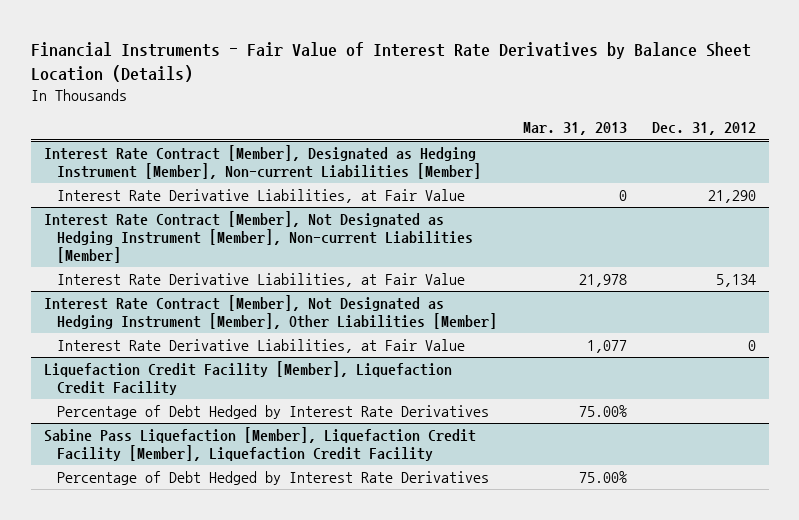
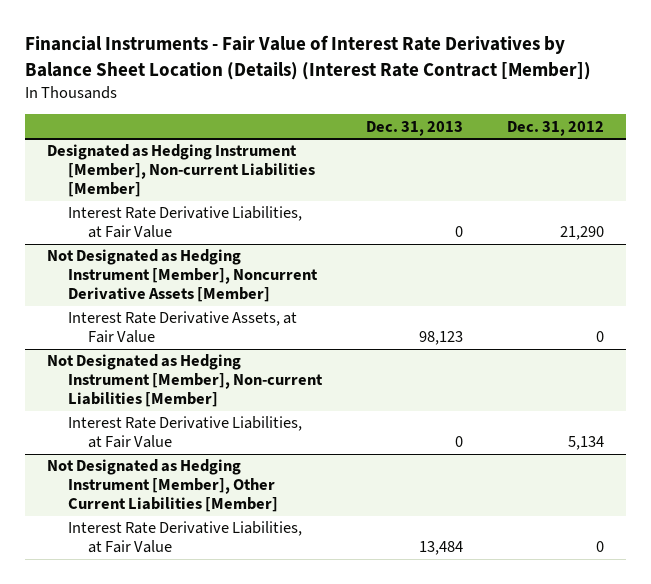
- Financial Instruments - Fair Value of Interest Rate Derivatives by Balance Sheet Location (Details)
+ Financial Instruments - Fair Value of Interest Rate Derivatives by Balance Sheet Location (Details) (Interest Rate Contract [Member])
- | Mar. 31, 2013 | Dec. 31, 2012
+ | Dec. 31, 2013 | Dec. 31, 2012
- Interest Rate Contract [Member], Designated as Hedging Instrument [Member], Non-current Liabilities [Member]
+ Designated as Hedging Instrument [Member], Non-current Liabilities [Member]
- Interest Rate Contract [Member], Not Designated as Hedging Instrument [Member], Non-current Liabilities [Member]
+ Not Designated as Hedging Instrument [Member], Noncurrent Derivative Assets [Member]
+ Interest Rate Derivative Assets, at Fair Value | 98,123 | 0
+ Not Designated as Hedging Instrument [Member], Non-current Liabilities [Member]
- Interest Rate Contract [Member], Not Designated as Hedging Instrument [Member], Other Liabilities [Member]
+ Not Designated as Hedging Instrument [Member], Other Current Liabilities [Member]
- Liquefaction Credit Facility [Member], Liquefaction Credit Facility
- Percentage of Debt Hedged by Interest Rate Derivatives | 75.00% |
- Sabine Pass Liquefaction [Member], Liquefaction Credit Facility [Member], Liquefaction Credit Facility
- Percentage of Debt Hedged by Interest Rate Derivatives | 75.00% |

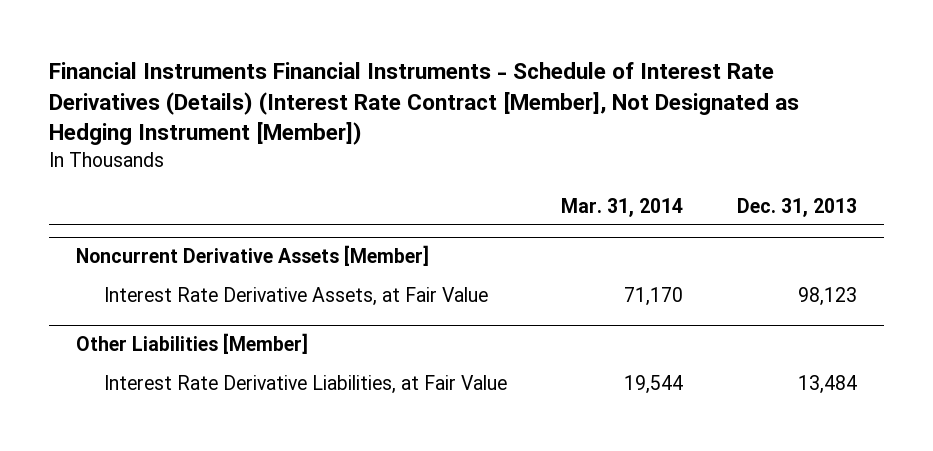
- Financial Instruments - Fair Value of Interest Rate Derivatives by Balance Sheet Location (Details) (Interest Rate Contract [Member])
+ Financial Instruments Financial Instruments - Schedule of Interest Rate Derivatives (Details) (Interest Rate Contract [Member], Not Designated as Hedging Instrument [Member])
- | Dec. 31, 2013 | Dec. 31, 2012
+ | Mar. 31, 2014 | Dec. 31, 2013
- Designated as Hedging Instrument [Member], Non-current Liabilities [Member]
- Interest Rate Derivative Liabilities, at Fair Value | 0 | 21,290
- Not Designated as Hedging Instrument [Member], Noncurrent Derivative Assets [Member]
+ Noncurrent Derivative Assets [Member]
- Not Designated as Hedging Instrument [Member], Non-current Liabilities [Member]
- Interest Rate Derivative Liabilities, at Fair Value | 0 | 5,134
- Not Designated as Hedging Instrument [Member], Other Current Liabilities [Member]
+ Other Liabilities [Member]

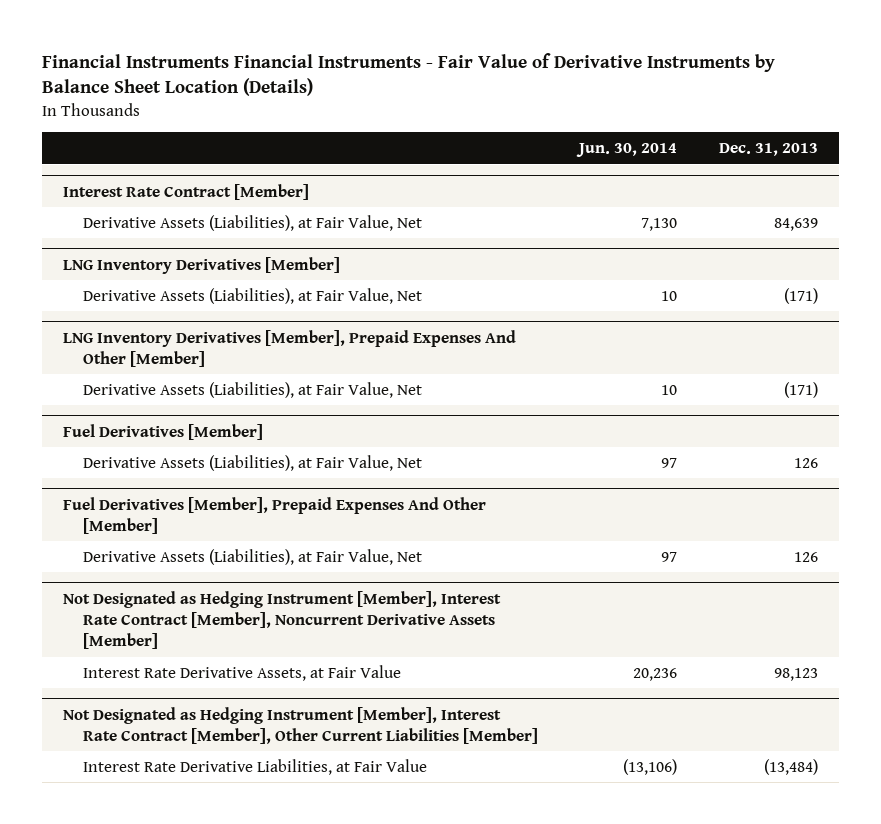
- Financial Instruments Financial Instruments - Schedule of Interest Rate Derivatives (Details) (Interest Rate Contract [Member], Not Designated as Hedging Instrument [Member])
+ Financial Instruments Financial Instruments - Fair Value of Derivative Instruments by Balance Sheet Location (Details)
- | Mar. 31, 2014 | Dec. 31, 2013
+ | Jun. 30, 2014 | Dec. 31, 2013
- Noncurrent Derivative Assets [Member]
+ Interest Rate Contract [Member]
+ Derivative Assets (Liabilities), at Fair Value, Net | 7,130 | 84,639
+ LNG Inventory Derivatives [Member]
+ Derivative Assets (Liabilities), at Fair Value, Net | 10 | (171)
+ LNG Inventory Derivatives [Member], Prepaid Expenses And Other [Member]
+ Derivative Assets (Liabilities), at Fair Value, Net | 10 | (171)
+ Fuel Derivatives [Member]
+ Derivative Assets (Liabilities), at Fair Value, Net | 97 | 126
+ Fuel Derivatives [Member], Prepaid Expenses And Other [Member]
+ Derivative Assets (Liabilities), at Fair Value, Net | 97 | 126
+ Not Designated as Hedging Instrument [Member], Interest Rate Contract [Member], Noncurrent Derivative Assets [Member]
- Other Liabilities [Member]
- Interest Rate Derivative Liabilities, at Fair Value | 19,544 | 13,484
+ Not Designated as Hedging Instrument [Member], Interest Rate Contract [Member], Other Current Liabilities [Member]
+ Interest Rate Derivative Liabilities, at Fair Value | (13,106) | (13,484)

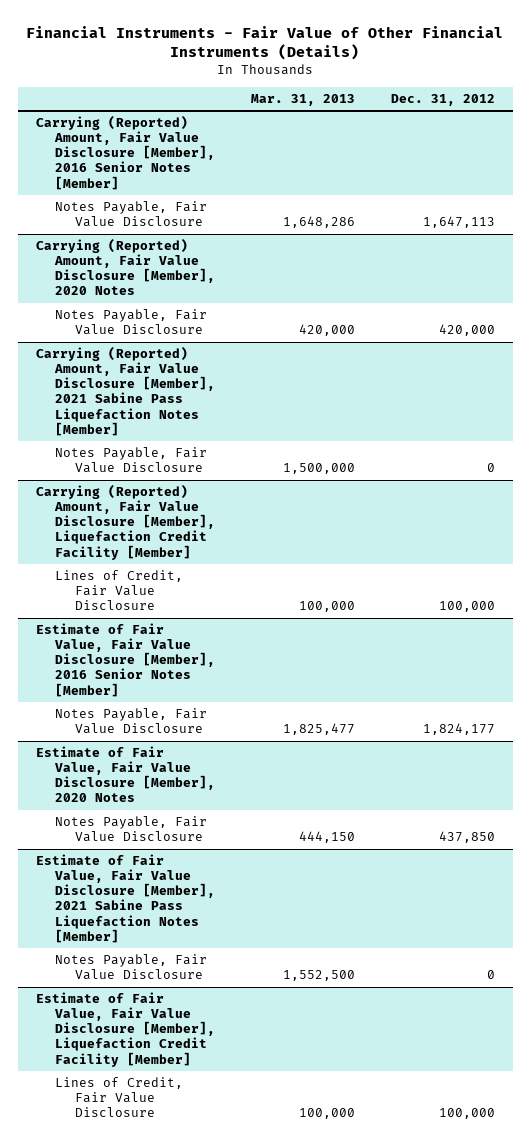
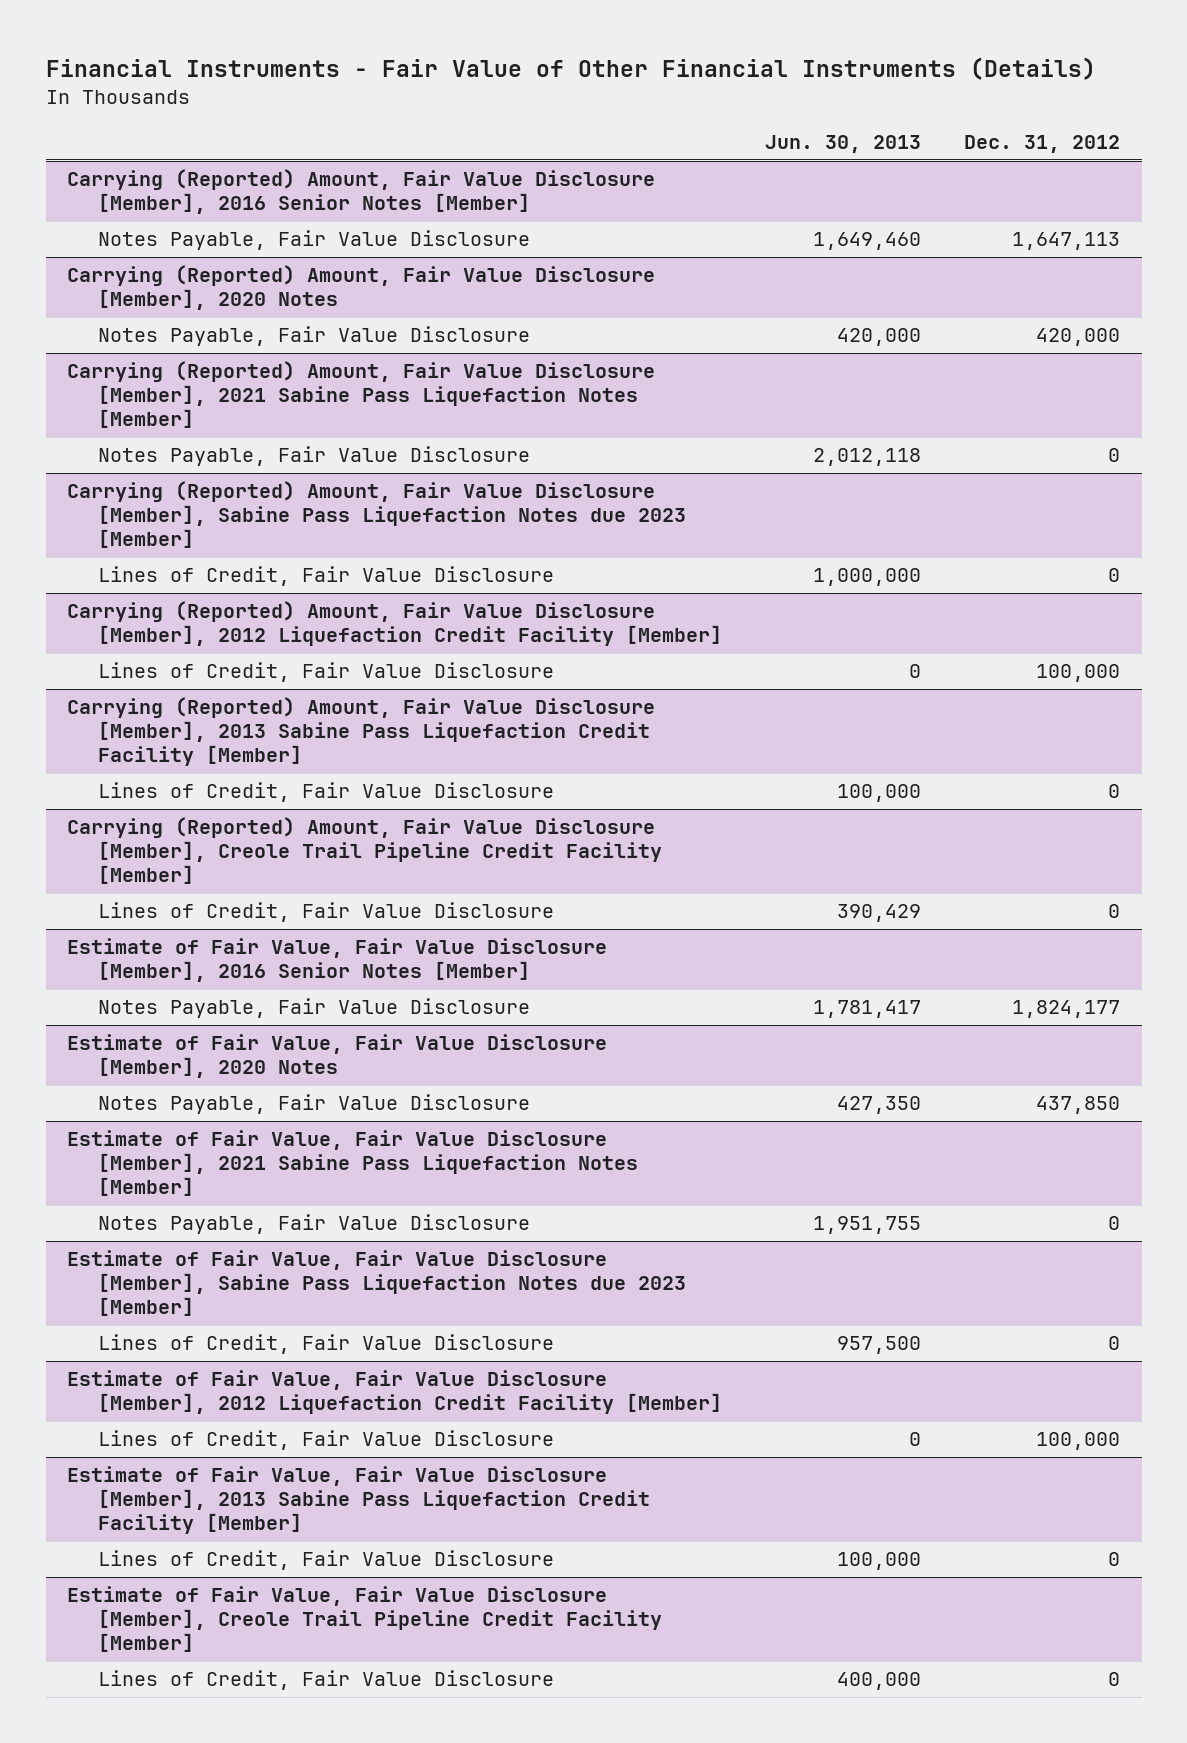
- | Mar. 31, 2013 | Dec. 31, 2012
+ | Jun. 30, 2013 | Dec. 31, 2012
- Carrying (Reported) Amount, Fair Value Disclosure [Member], Liquefaction Credit Facility [Member]
+ Carrying (Reported) Amount, Fair Value Disclosure [Member], Sabine Pass Liquefaction Notes due 2023 [Member]
+ Lines of Credit, Fair Value Disclosure | 1,000,000 | 0
+ Carrying (Reported) Amount, Fair Value Disclosure [Member], 2012 Liquefaction Credit Facility [Member]
+ Carrying (Reported) Amount, Fair Value Disclosure [Member], 2013 Sabine Pass Liquefaction Credit Facility [Member]
+ Lines of Credit, Fair Value Disclosure | 100,000 | 0
+ Carrying (Reported) Amount, Fair Value Disclosure [Member], Creole Trail Pipeline Credit Facility [Member]
+ Lines of Credit, Fair Value Disclosure | 390,429 | 0
- Estimate of Fair Value, Fair Value Disclosure [Member], Liquefaction Credit Facility [Member]
+ Estimate of Fair Value, Fair Value Disclosure [Member], Sabine Pass Liquefaction Notes due 2023 [Member]
+ Lines of Credit, Fair Value Disclosure | 957,500 | 0
+ Estimate of Fair Value, Fair Value Disclosure [Member], 2012 Liquefaction Credit Facility [Member]
+ Estimate of Fair Value, Fair Value Disclosure [Member], 2013 Sabine Pass Liquefaction Credit Facility [Member]
+ Lines of Credit, Fair Value Disclosure | 100,000 | 0
+ Estimate of Fair Value, Fair Value Disclosure [Member], Creole Trail Pipeline Credit Facility [Member]
+ Lines of Credit, Fair Value Disclosure | 400,000 | 0

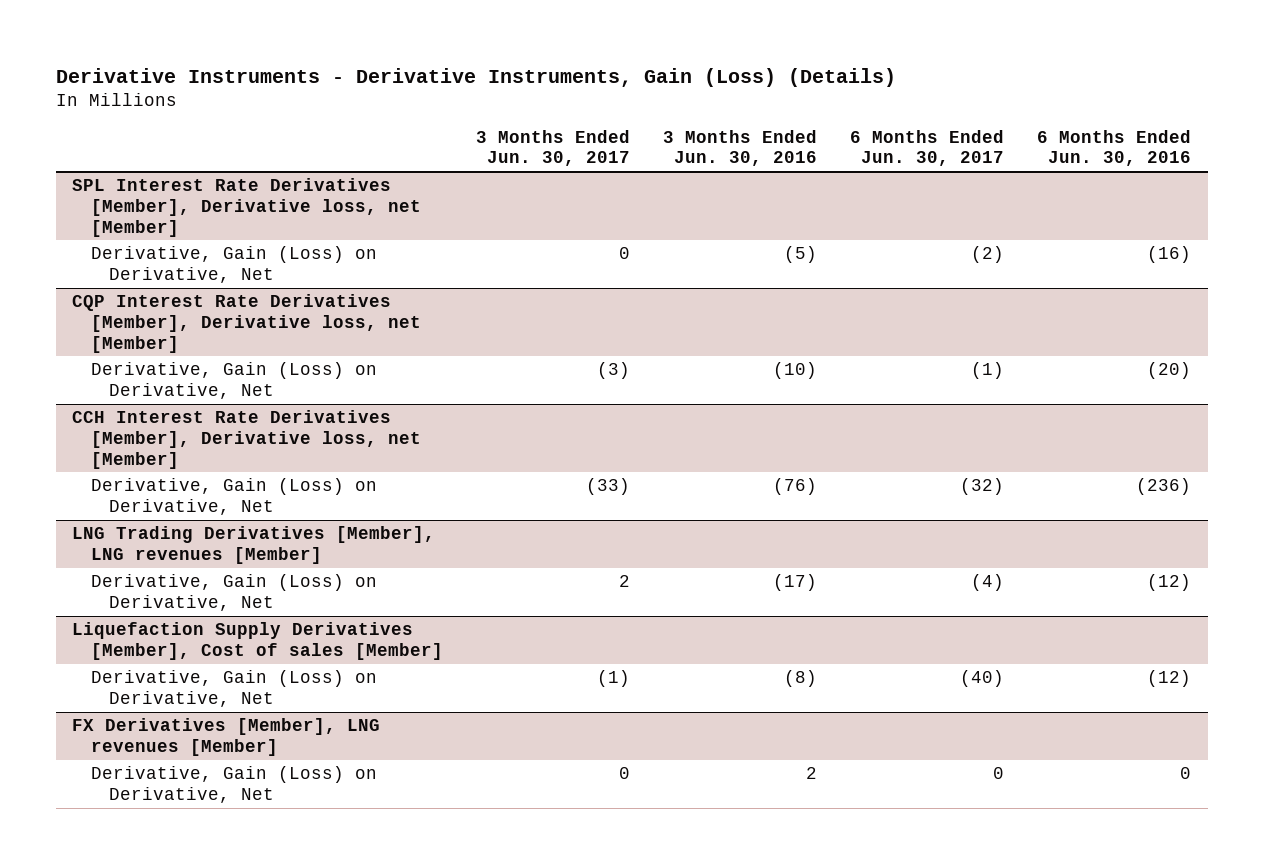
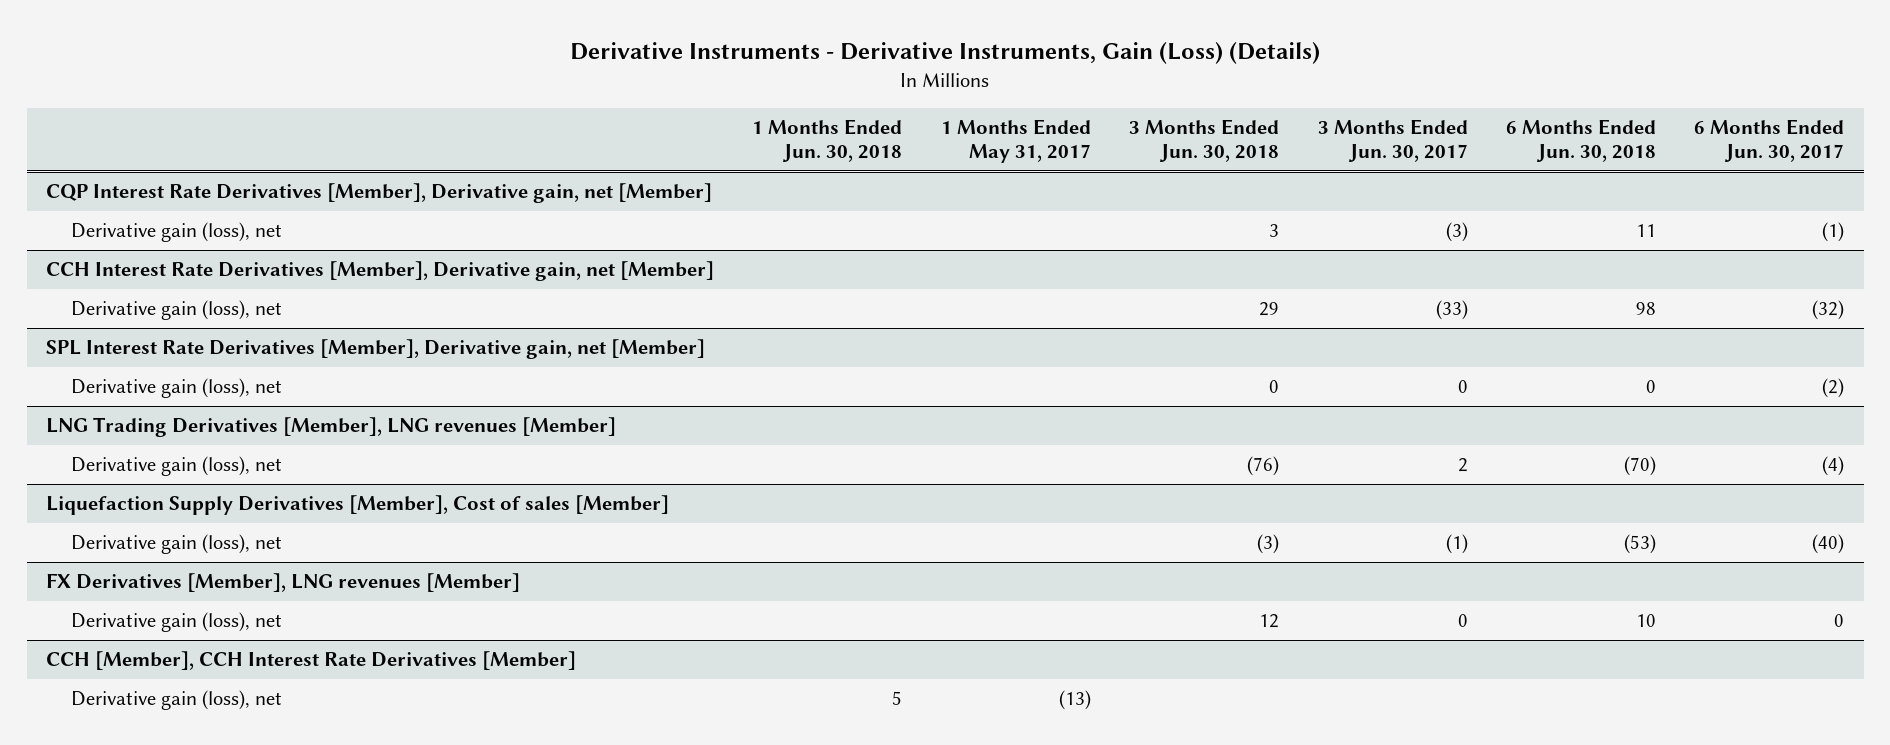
- | 3 Months Ended Jun. 30, 2017 | 3 Months Ended Jun. 30, 2016 | 6 Months Ended Jun. 30, 2017 | 6 Months Ended Jun. 30, 2016
+ | 1 Months Ended Jun. 30, 2018 | 1 Months Ended May 31, 2017 | 3 Months Ended Jun. 30, 2018 | 3 Months Ended Jun. 30, 2017 | 6 Months Ended Jun. 30, 2018 | 6 Months Ended Jun. 30, 2017
- SPL Interest Rate Derivatives [Member], Derivative loss, net [Member]
- Derivative, Gain (Loss) on Derivative, Net | 0 | (5) | (2) | (16)
- CQP Interest Rate Derivatives [Member], Derivative loss, net [Member]
- Derivative, Gain (Loss) on Derivative, Net | (3) | (10) | (1) | (20)
- CCH Interest Rate Derivatives [Member], Derivative loss, net [Member]
- Derivative, Gain (Loss) on Derivative, Net | (33) | (76) | (32) | (236)
+ CQP Interest Rate Derivatives [Member], Derivative gain, net [Member]
+ Derivative gain (loss), net | | | 3 | (3) | 11 | (1)
+ CCH Interest Rate Derivatives [Member], Derivative gain, net [Member]
+ Derivative gain (loss), net | | | 29 | (33) | 98 | (32)
+ SPL Interest Rate Derivatives [Member], Derivative gain, net [Member]
+ Derivative gain (loss), net | | | 0 | 0 | 0 | (2)
@ LNG Trading Derivatives [Member], LNG revenues [Member]
- Derivative, Gain (Loss) on Derivative, Net | 2 | (17) | (4) | (12)
+ Derivative gain (loss), net | | | (76) | 2 | (70) | (4)
@ Liquefaction Supply Derivatives [Member], Cost of sales [Member]
- Derivative, Gain (Loss) on Derivative, Net | (1) | (8) | (40) | (12)
+ Derivative gain (loss), net | | | (3) | (1) | (53) | (40)
@ FX Derivatives [Member], LNG revenues [Member]
- Derivative, Gain (Loss) on Derivative, Net | 0 | 2 | 0 | 0
+ Derivative gain (loss), net | | | 12 | 0 | 10 | 0
+ CCH [Member], CCH Interest Rate Derivatives [Member]
+ Derivative gain (loss), net | 5 | (13) | | | |

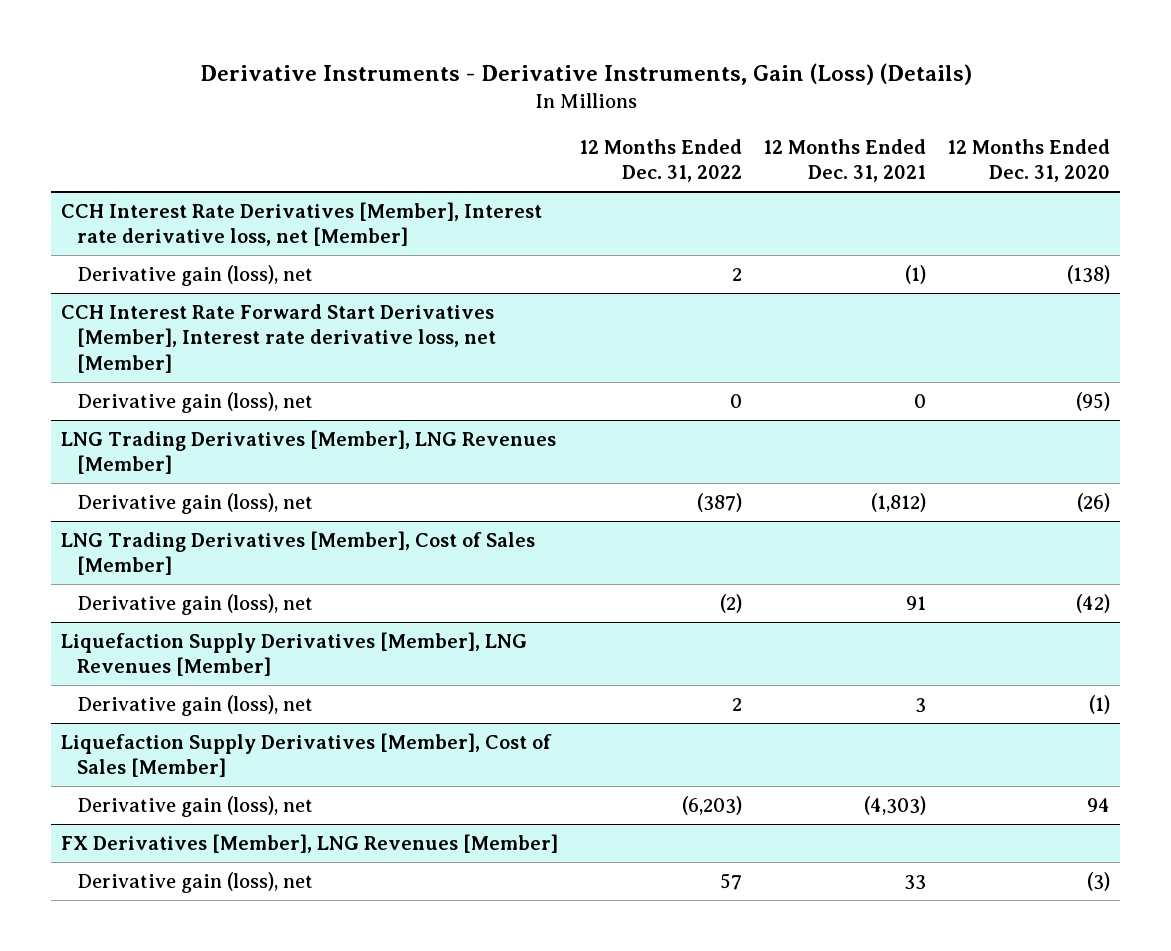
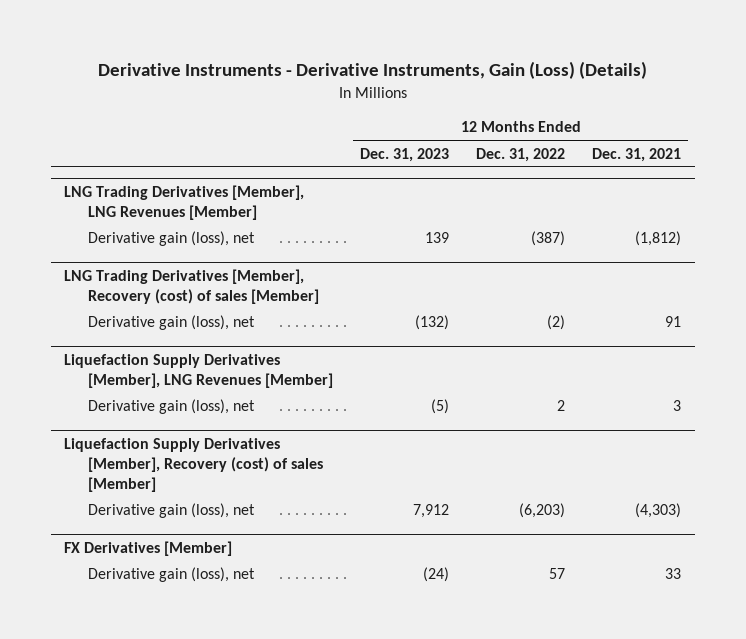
- | 12 Months Ended Dec. 31, 2022 | 12 Months Ended Dec. 31, 2021 | 12 Months Ended Dec. 31, 2020
+ | 12 Months Ended Dec. 31, 2023 | 12 Months Ended Dec. 31, 2022 | 12 Months Ended Dec. 31, 2021
- CCH Interest Rate Derivatives [Member], Interest rate derivative loss, net [Member]
- Derivative gain (loss), net | 2 | (1) | (138)
- CCH Interest Rate Forward Start Derivatives [Member], Interest rate derivative loss, net [Member]
- Derivative gain (loss), net | 0 | 0 | (95)
- LNG Trading Derivatives [Member], Cost of Sales [Member]
+ LNG Trading Derivatives [Member], Recovery (cost) of sales [Member]
- Liquefaction Supply Derivatives [Member], Cost of Sales [Member]
+ Liquefaction Supply Derivatives [Member], Recovery (cost) of sales [Member]
- FX Derivatives [Member], LNG Revenues [Member]
+ FX Derivatives [Member]

